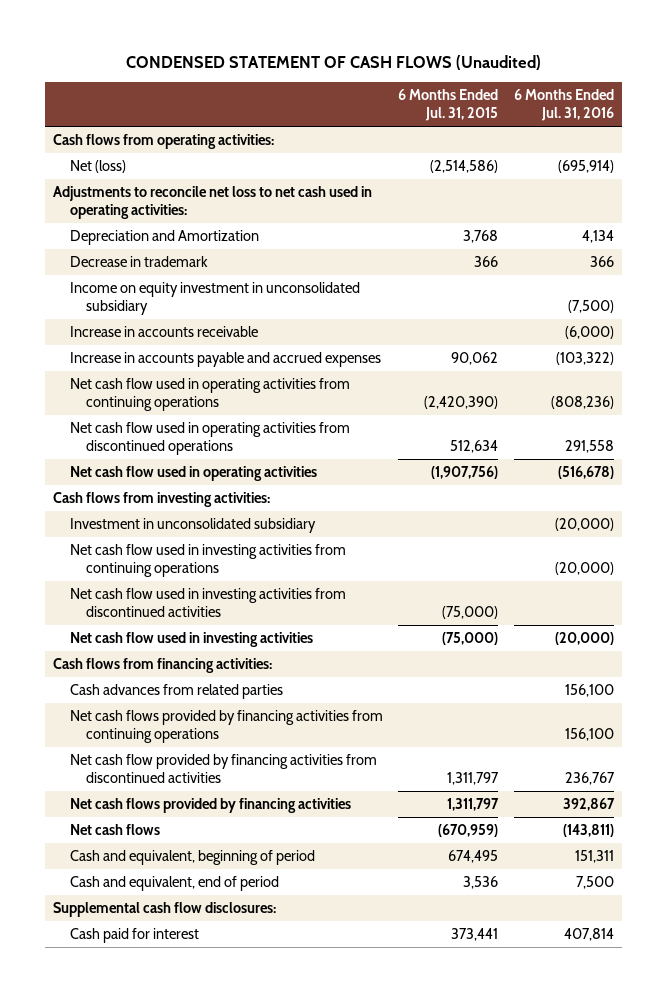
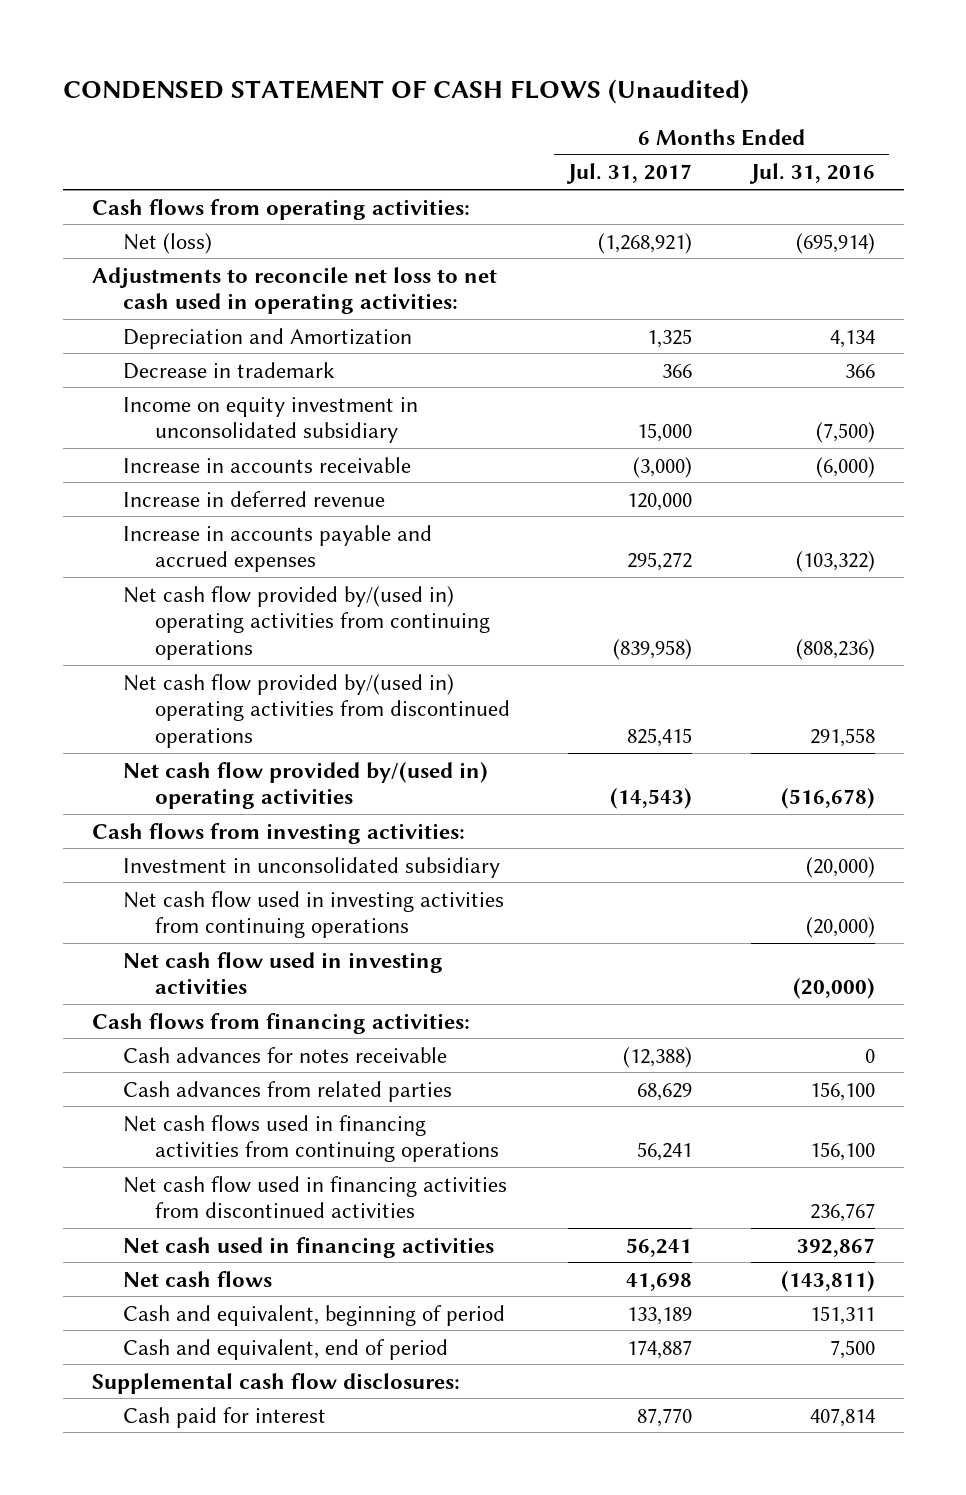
- | 6 Months Ended Jul. 31, 2015 | 6 Months Ended Jul. 31, 2016
+ | 6 Months Ended Jul. 31, 2017 | 6 Months Ended Jul. 31, 2016
+ Increase in deferred revenue | 120,000 |
- Net cash flow used in operating activities from continuing operations | (2,420,390) | (808,236)
- Net cash flow used in operating activities from discontinued operations | 512,634 | 291,558
- Net cash flow used in operating activities | (1,907,756) | (516,678)
+ Net cash flow provided by/(used in) operating activities from continuing operations | (839,958) | (808,236)
+ Net cash flow provided by/(used in) operating activities from discontinued operations | 825,415 | 291,558
+ Net cash flow provided by/(used in) operating activities | (14,543) | (516,678)
- Net cash flow used in investing activities from discontinued activities | (75,000) |
+ Cash advances for notes receivable | (12,388) | 0
- Net cash flows provided by financing activities from continuing operations | | 156,100
- Net cash flow provided by financing activities from discontinued activities | 1,311,797 | 236,767
- Net cash flows provided by financing activities | 1,311,797 | 392,867
+ Net cash flows used in financing activities from continuing operations | 56,241 | 156,100
+ Net cash flow used in financing activities from discontinued activities | | 236,767
+ Net cash used in financing activities | 56,241 | 392,867

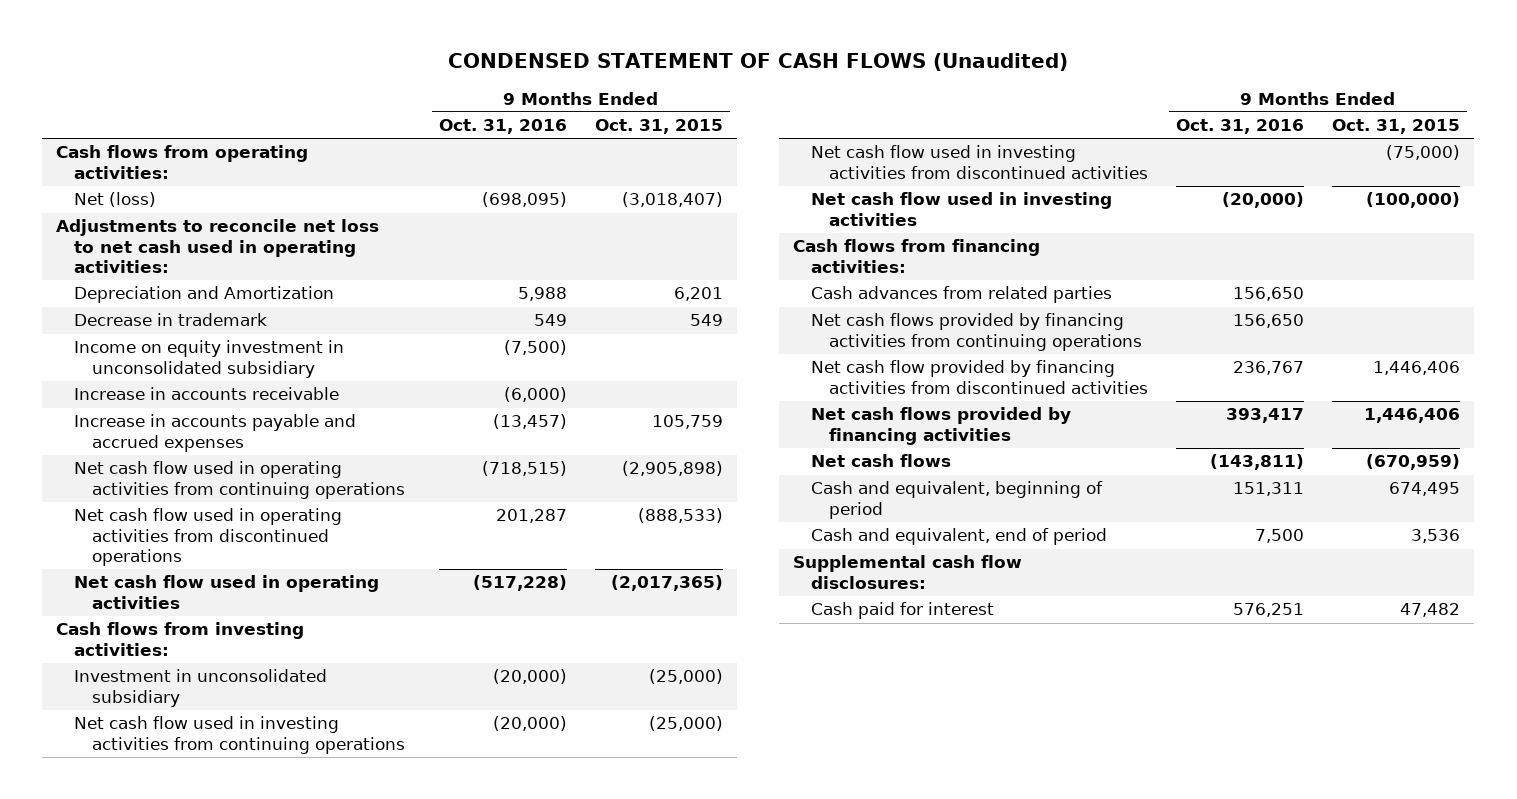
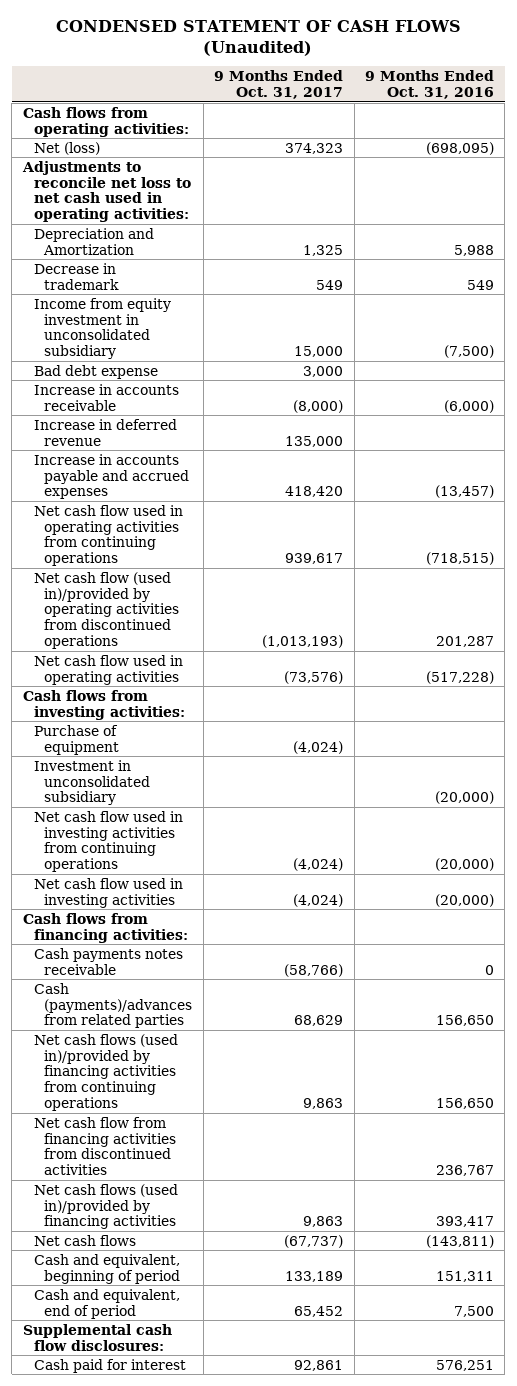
- | 9 Months Ended Oct. 31, 2016 | 9 Months Ended Oct. 31, 2015
+ | 9 Months Ended Oct. 31, 2017 | 9 Months Ended Oct. 31, 2016
- Income on equity investment in unconsolidated subsidiary | (7,500) |
+ Income from equity investment in unconsolidated subsidiary | 15,000 | (7,500)
+ Bad debt expense | 3,000 |
+ Increase in deferred revenue | 135,000 |
- Net cash flow used in operating activities from discontinued operations | 201,287 | (888,533)
+ Net cash flow (used in)/provided by operating activities from discontinued operations | (1,013,193) | 201,287
+ Purchase of equipment | (4,024) |
- Net cash flow used in investing activities from discontinued activities | | (75,000)
- Cash advances from related parties | 156,650 |
- Net cash flows provided by financing activities from continuing operations | 156,650 |
- Net cash flow provided by financing activities from discontinued activities | 236,767 | 1,446,406
- Net cash flows provided by financing activities | 393,417 | 1,446,406
+ Cash payments notes receivable | (58,766) | 0
+ Cash (payments)/advances from related parties | 68,629 | 156,650
+ Net cash flows (used in)/provided by financing activities from continuing operations | 9,863 | 156,650
+ Net cash flow from financing activities from discontinued activities | | 236,767
+ Net cash flows (used in)/provided by financing activities | 9,863 | 393,417

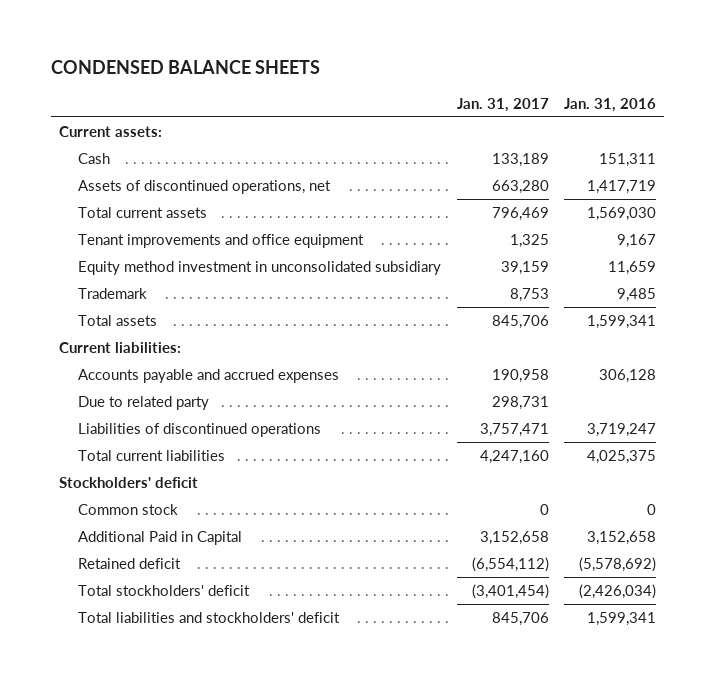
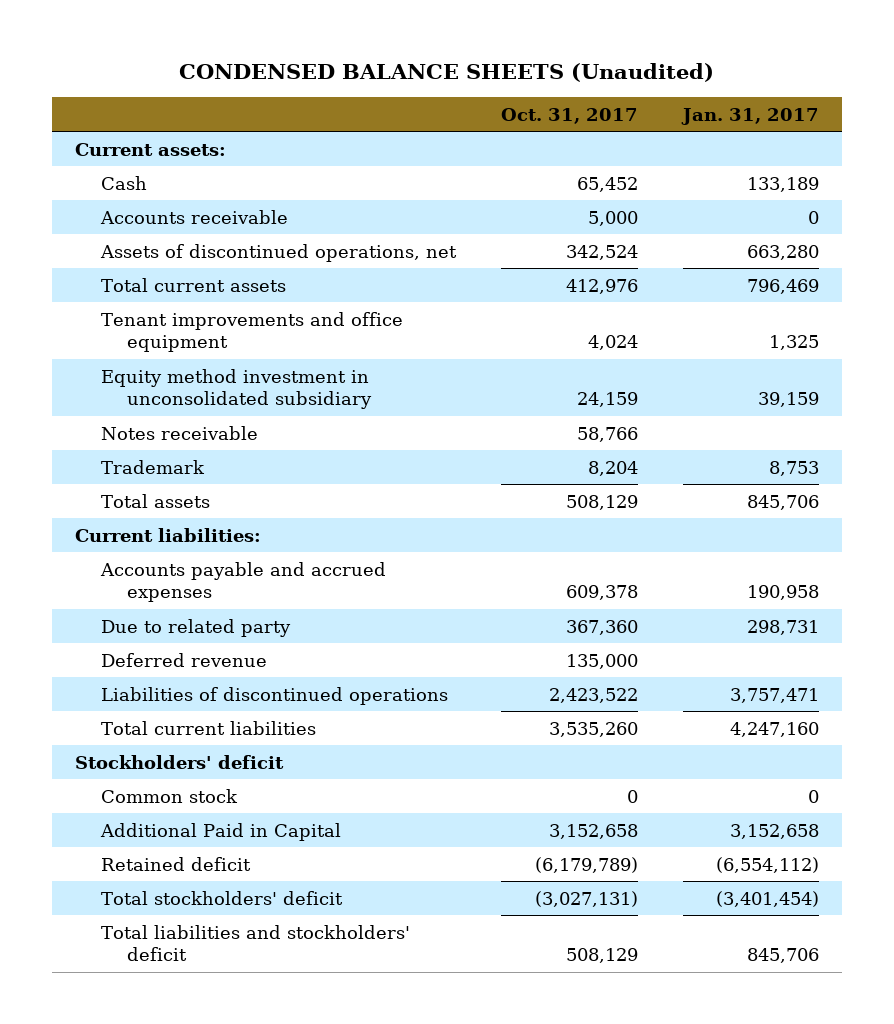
- CONDENSED BALANCE SHEETS
+ CONDENSED BALANCE SHEETS (Unaudited)
- | Jan. 31, 2017 | Jan. 31, 2016
+ | Oct. 31, 2017 | Jan. 31, 2017
+ Accounts receivable | 5,000 | 0
+ Notes receivable | 58,766 |
+ Deferred revenue | 135,000 |

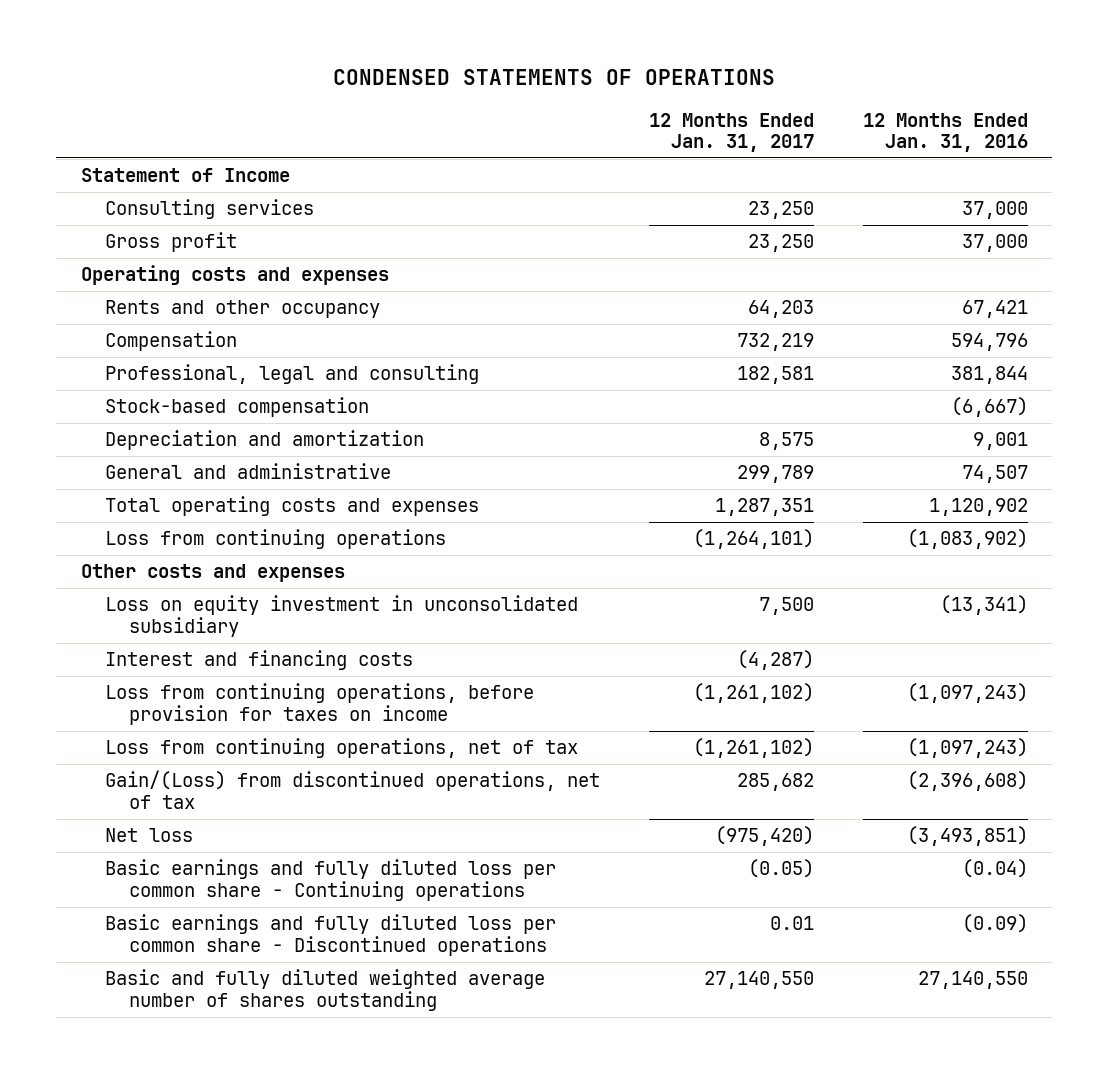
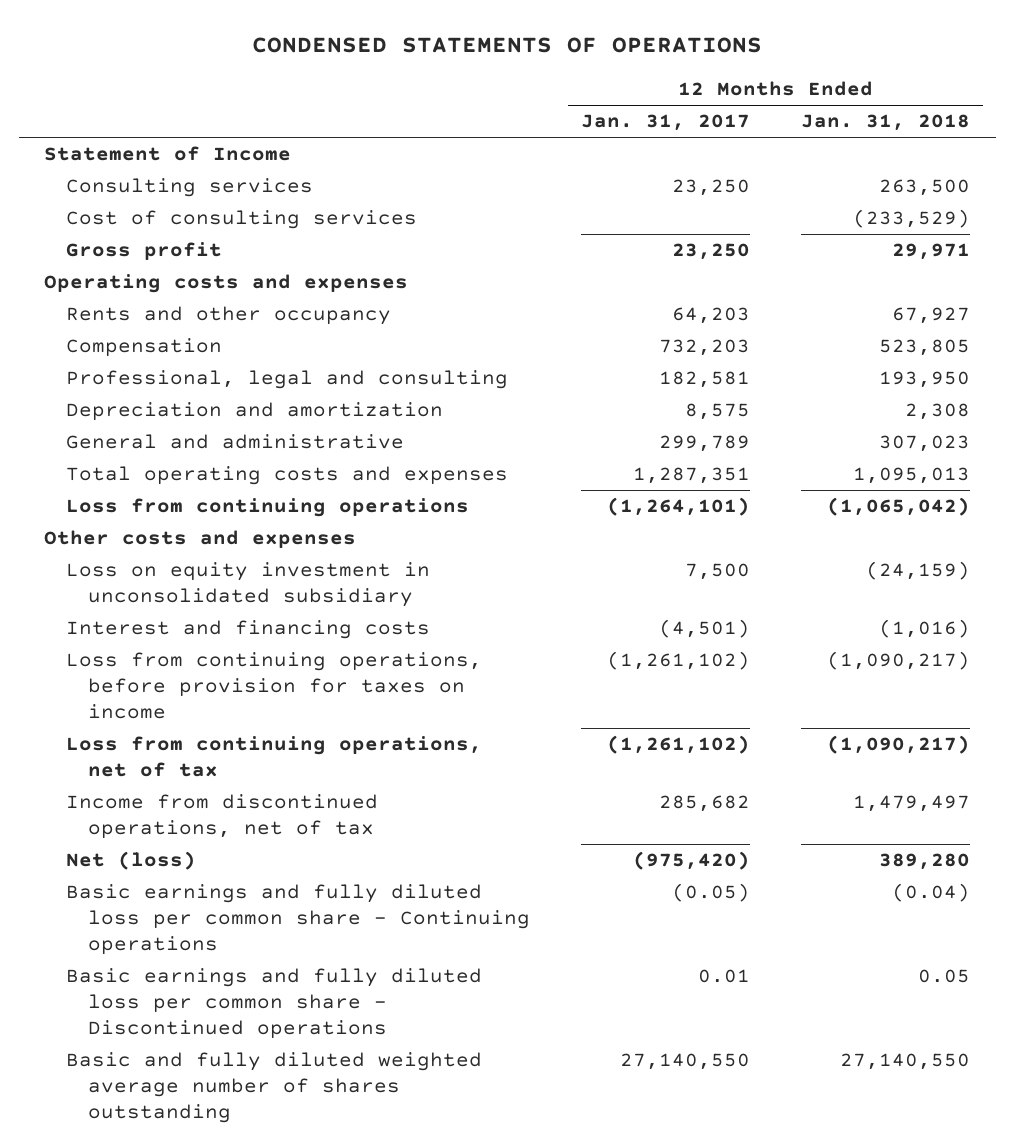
- | 12 Months Ended Jan. 31, 2017 | 12 Months Ended Jan. 31, 2016
+ | 12 Months Ended Jan. 31, 2017 | 12 Months Ended Jan. 31, 2018
+ Cost of consulting services | | (233,529)
- Compensation | 732,219 | 594,796
+ Compensation | 732,203 | 523,805
- Stock-based compensation | | (6,667)
- Interest and financing costs | (4,287) |
+ Interest and financing costs | (4,501) | (1,016)
- Gain/(Loss) from discontinued operations, net of tax | 285,682 | (2,396,608)
- Net loss | (975,420) | (3,493,851)
+ Income from discontinued operations, net of tax | 285,682 | 1,479,497
+ Net (loss) | (975,420) | 389,280

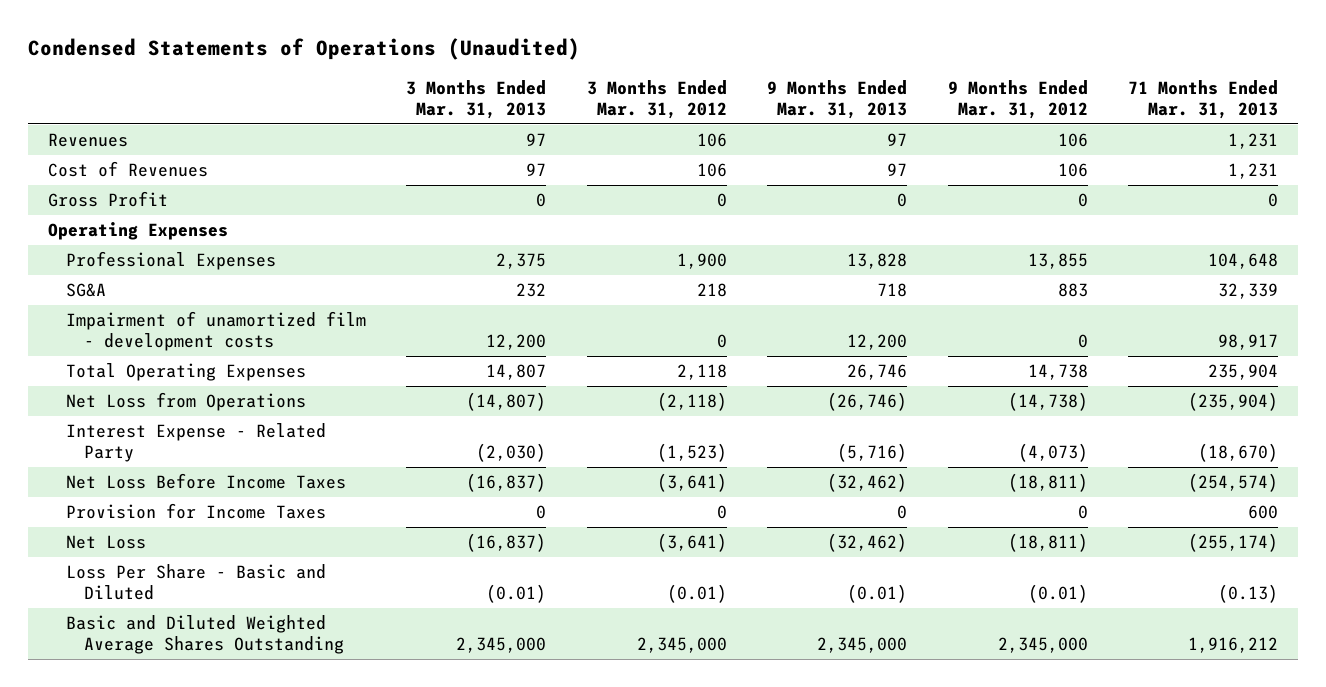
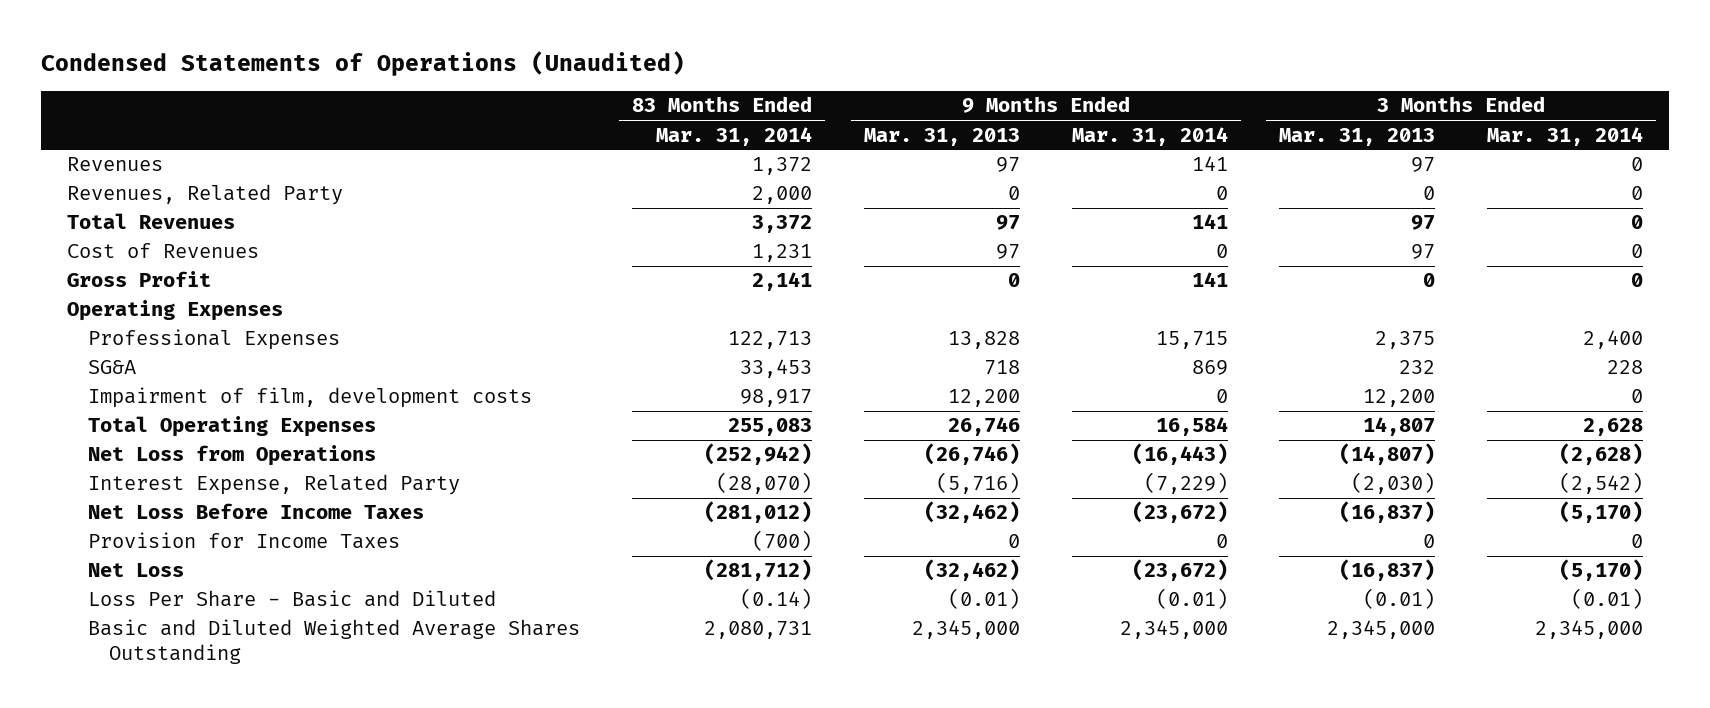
- | 3 Months Ended Mar. 31, 2013 | 3 Months Ended Mar. 31, 2012 | 9 Months Ended Mar. 31, 2013 | 9 Months Ended Mar. 31, 2012 | 71 Months Ended Mar. 31, 2013
+ | 83 Months Ended Mar. 31, 2014 | 9 Months Ended Mar. 31, 2013 | 9 Months Ended Mar. 31, 2014 | 3 Months Ended Mar. 31, 2013 | 3 Months Ended Mar. 31, 2014
+ Revenues, Related Party | 2,000 | 0 | 0 | 0 | 0
+ Total Revenues | 3,372 | 97 | 141 | 97 | 0
- Impairment of unamortized film - development costs | 12,200 | 0 | 12,200 | 0 | 98,917
+ Impairment of film, development costs | 98,917 | 12,200 | 0 | 12,200 | 0
- Interest Expense - Related Party | (2,030) | (1,523) | (5,716) | (4,073) | (18,670)
+ Interest Expense, Related Party | (28,070) | (5,716) | (7,229) | (2,030) | (2,542)

